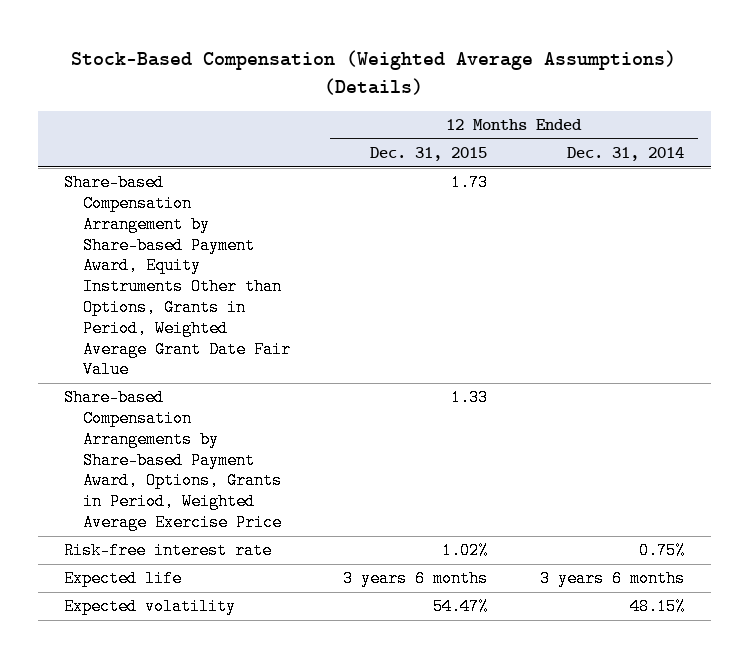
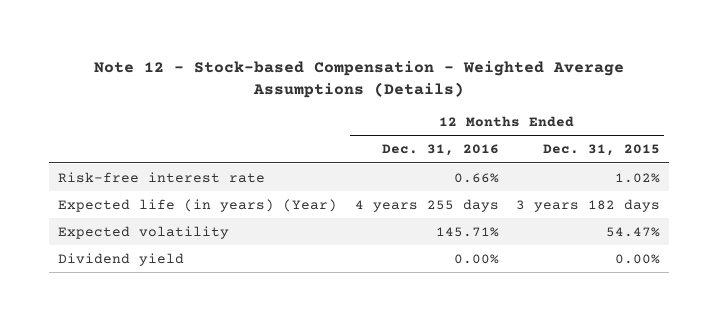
- Stock-Based Compensation (Weighted Average Assumptions) (Details)
+ Note 12 - Stock-based Compensation - Weighted Average Assumptions (Details)
- | 12 Months Ended Dec. 31, 2015 | 12 Months Ended Dec. 31, 2014
+ | 12 Months Ended Dec. 31, 2016 | 12 Months Ended Dec. 31, 2015
- Share-based Compensation Arrangement by Share-based Payment Award, Equity Instruments Other than Options, Grants in Period, Weighted Average Grant Date Fair Value | 1.73 |
- Share-based Compensation Arrangements by Share-based Payment Award, Options, Grants in Period, Weighted Average Exercise Price | 1.33 |
- Expected life | 3 years 6 months | 3 years 6 months
+ Expected life (in years) (Year) | 4 years 255 days | 3 years 182 days
+ Dividend yield | 0.00% | 0.00%

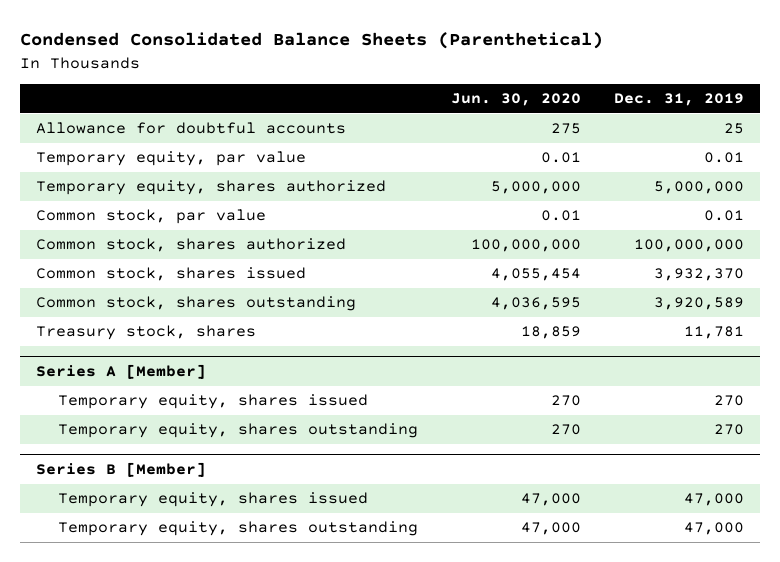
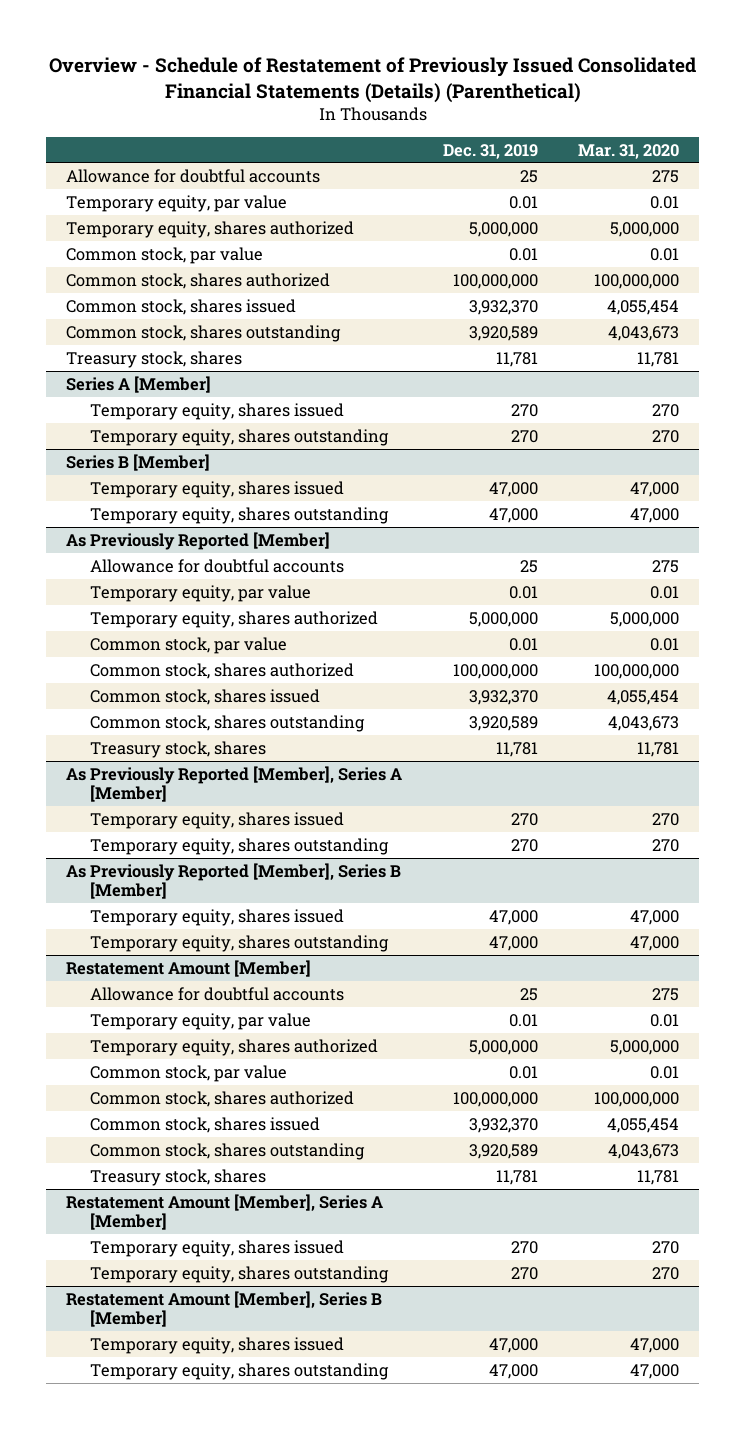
- Condensed Consolidated Balance Sheets (Parenthetical)
+ Overview - Schedule of Restatement of Previously Issued Consolidated Financial Statements (Details) (Parenthetical)
- | Jun. 30, 2020 | Dec. 31, 2019
+ | Dec. 31, 2019 | Mar. 31, 2020
+ As Previously Reported [Member]
+ Allowance for doubtful accounts | 25 | 275
+ Temporary equity, par value | 0.01 | 0.01
+ Temporary equity, shares authorized | 5,000,000 | 5,000,000
+ Common stock, par value | 0.01 | 0.01
+ Common stock, shares authorized | 100,000,000 | 100,000,000
+ Common stock, shares issued | 3,932,370 | 4,055,454
+ Common stock, shares outstanding | 3,920,589 | 4,043,673
+ Treasury stock, shares | 11,781 | 11,781
+ As Previously Reported [Member], Series A [Member]
+ Temporary equity, shares issued | 270 | 270
+ Temporary equity, shares outstanding | 270 | 270
+ As Previously Reported [Member], Series B [Member]
+ Temporary equity, shares issued | 47,000 | 47,000
+ Temporary equity, shares outstanding | 47,000 | 47,000
+ Restatement Amount [Member]
+ Allowance for doubtful accounts | 25 | 275
+ Temporary equity, par value | 0.01 | 0.01
+ Temporary equity, shares authorized | 5,000,000 | 5,000,000
+ Common stock, par value | 0.01 | 0.01
+ Common stock, shares authorized | 100,000,000 | 100,000,000
+ Common stock, shares issued | 3,932,370 | 4,055,454
+ Common stock, shares outstanding | 3,920,589 | 4,043,673
+ Treasury stock, shares | 11,781 | 11,781
+ Restatement Amount [Member], Series A [Member]
+ Temporary equity, shares issued | 270 | 270
+ Temporary equity, shares outstanding | 270 | 270
+ Restatement Amount [Member], Series B [Member]
+ Temporary equity, shares issued | 47,000 | 47,000
+ Temporary equity, shares outstanding | 47,000 | 47,000

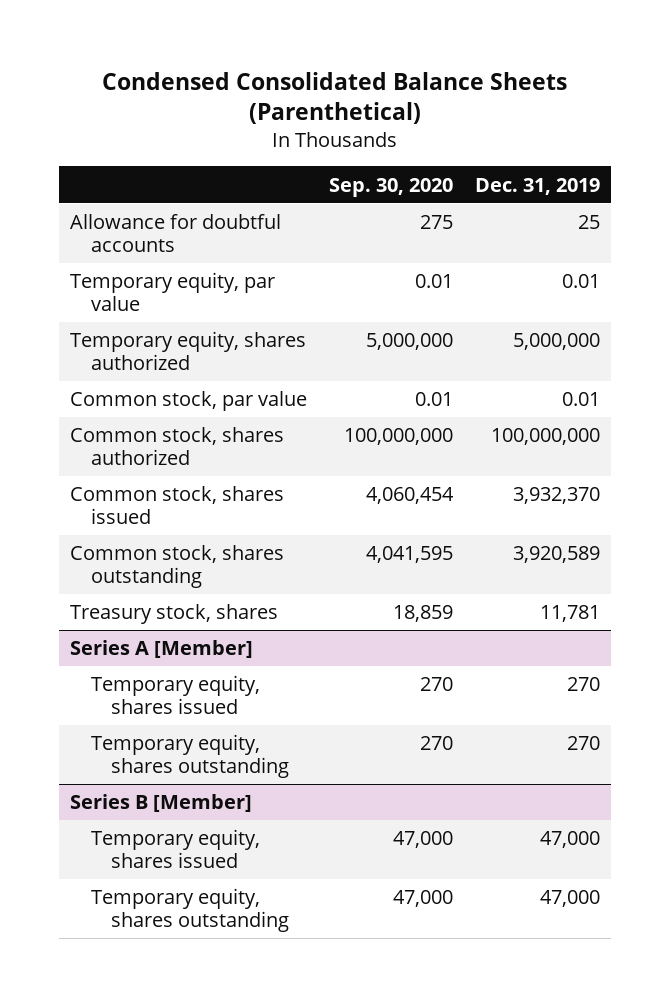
- Overview - Schedule of Restatement of Previously Issued Consolidated Financial Statements (Details) (Parenthetical)
+ Condensed Consolidated Balance Sheets (Parenthetical)
- | Dec. 31, 2019 | Mar. 31, 2020
+ | Sep. 30, 2020 | Dec. 31, 2019
- As Previously Reported [Member]
- Allowance for doubtful accounts | 25 | 275
- Temporary equity, par value | 0.01 | 0.01
- Temporary equity, shares authorized | 5,000,000 | 5,000,000
- Common stock, par value | 0.01 | 0.01
- Common stock, shares authorized | 100,000,000 | 100,000,000
- Common stock, shares issued | 3,932,370 | 4,055,454
- Common stock, shares outstanding | 3,920,589 | 4,043,673
- Treasury stock, shares | 11,781 | 11,781
- As Previously Reported [Member], Series A [Member]
- Temporary equity, shares issued | 270 | 270
- Temporary equity, shares outstanding | 270 | 270
- As Previously Reported [Member], Series B [Member]
- Temporary equity, shares issued | 47,000 | 47,000
- Temporary equity, shares outstanding | 47,000 | 47,000
- Restatement Amount [Member]
- Allowance for doubtful accounts | 25 | 275
- Temporary equity, par value | 0.01 | 0.01
- Temporary equity, shares authorized | 5,000,000 | 5,000,000
- Common stock, par value | 0.01 | 0.01
- Common stock, shares authorized | 100,000,000 | 100,000,000
- Common stock, shares issued | 3,932,370 | 4,055,454
- Common stock, shares outstanding | 3,920,589 | 4,043,673
- Treasury stock, shares | 11,781 | 11,781
- Restatement Amount [Member], Series A [Member]
- Temporary equity, shares issued | 270 | 270
- Temporary equity, shares outstanding | 270 | 270
- Restatement Amount [Member], Series B [Member]
- Temporary equity, shares issued | 47,000 | 47,000
- Temporary equity, shares outstanding | 47,000 | 47,000

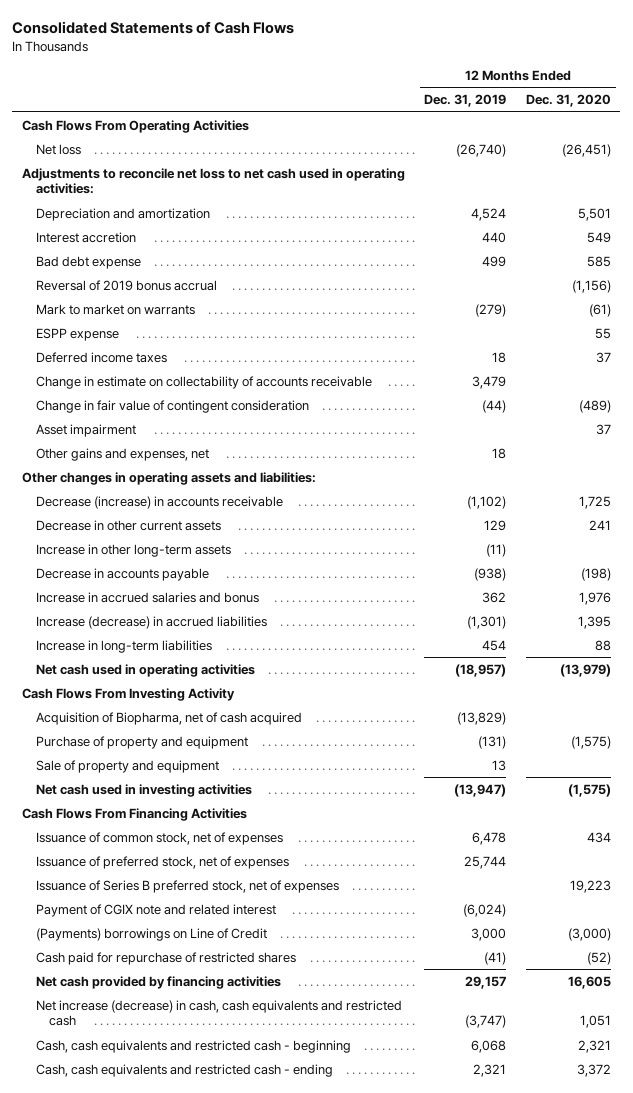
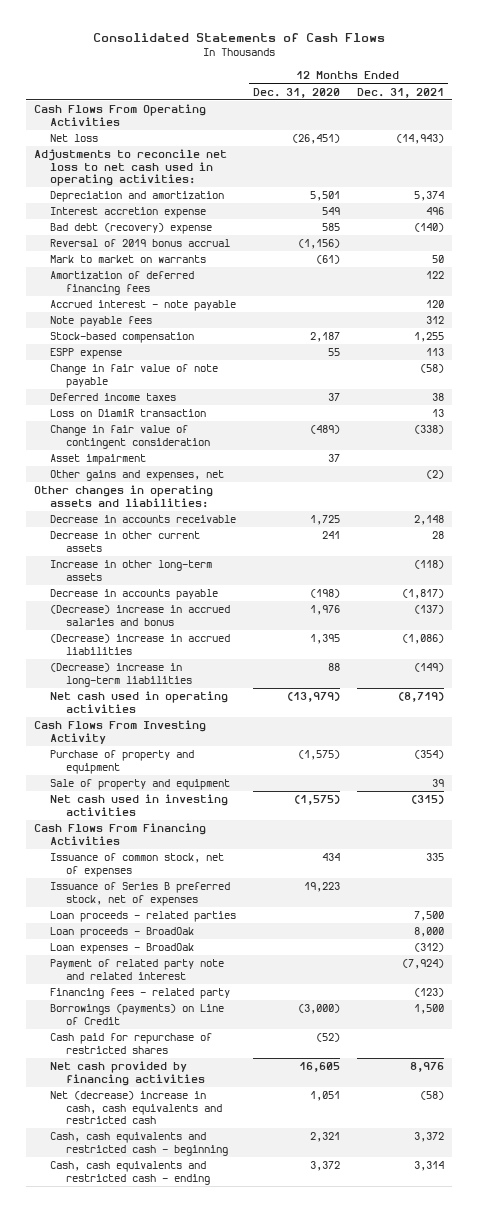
- | 12 Months Ended Dec. 31, 2019 | 12 Months Ended Dec. 31, 2020
+ | 12 Months Ended Dec. 31, 2020 | 12 Months Ended Dec. 31, 2021
- Interest accretion | 440 | 549
- Bad debt expense | 499 | 585
+ Interest accretion expense | 549 | 496
+ Bad debt (recovery) expense | 585 | (140)
+ Amortization of deferred financing fees | | 122
+ Accrued interest - note payable | | 120
+ Note payable fees | | 312
+ Stock-based compensation | 2,187 | 1,255
+ Change in fair value of note payable | | (58)
- Change in estimate on collectability of accounts receivable | 3,479 |
+ Loss on DiamiR transaction | | 13
- Decrease (increase) in accounts receivable | (1,102) | 1,725
+ Decrease in accounts receivable | 1,725 | 2,148
- Increase in accrued salaries and bonus | 362 | 1,976
- Increase (decrease) in accrued liabilities | (1,301) | 1,395
- Increase in long-term liabilities | 454 | 88
+ (Decrease) increase in accrued salaries and bonus | 1,976 | (137)
+ (Decrease) increase in accrued liabilities | 1,395 | (1,086)
+ (Decrease) increase in long-term liabilities | 88 | (149)
- Acquisition of Biopharma, net of cash acquired | (13,829) |
- Issuance of preferred stock, net of expenses | 25,744 |
- Payment of CGIX note and related interest | (6,024) |
- (Payments) borrowings on Line of Credit | 3,000 | (3,000)
+ Loan proceeds - related parties | | 7,500
+ Loan proceeds - BroadOak | | 8,000
+ Loan expenses - BroadOak | | (312)
+ Payment of related party note and related interest | | (7,924)
+ Financing fees - related party | | (123)
+ Borrowings (payments) on Line of Credit | (3,000) | 1,500
- Net increase (decrease) in cash, cash equivalents and restricted cash | (3,747) | 1,051
+ Net (decrease) increase in cash, cash equivalents and restricted cash | 1,051 | (58)

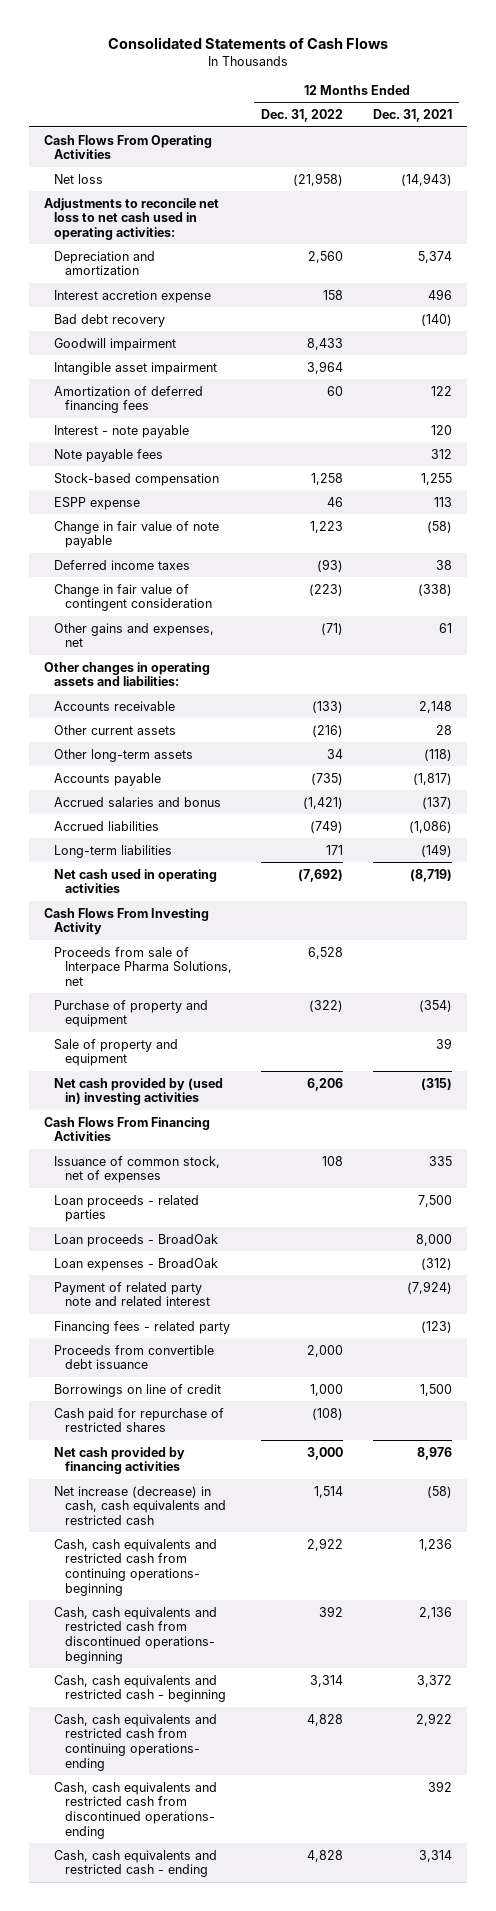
- | 12 Months Ended Dec. 31, 2020 | 12 Months Ended Dec. 31, 2021
+ | 12 Months Ended Dec. 31, 2022 | 12 Months Ended Dec. 31, 2021
- Bad debt (recovery) expense | 585 | (140)
- Reversal of 2019 bonus accrual | (1,156) |
- Mark to market on warrants | (61) | 50
+ Bad debt recovery | | (140)
+ Goodwill impairment | 8,433 |
+ Intangible asset impairment | 3,964 |
- Accrued interest - note payable | | 120
+ Interest - note payable | | 120
- Loss on DiamiR transaction | | 13
- Asset impairment | 37 |
- Other gains and expenses, net | | (2)
+ Other gains and expenses, net | (71) | 61
- Decrease in accounts receivable | 1,725 | 2,148
- Decrease in other current assets | 241 | 28
- Increase in other long-term assets | | (118)
- Decrease in accounts payable | (198) | (1,817)
- (Decrease) increase in accrued salaries and bonus | 1,976 | (137)
- (Decrease) increase in accrued liabilities | 1,395 | (1,086)
- (Decrease) increase in long-term liabilities | 88 | (149)
+ Accounts receivable | (133) | 2,148
+ Other current assets | (216) | 28
+ Other long-term assets | 34 | (118)
+ Accounts payable | (735) | (1,817)
+ Accrued salaries and bonus | (1,421) | (137)
+ Accrued liabilities | (749) | (1,086)
+ Long-term liabilities | 171 | (149)
+ Proceeds from sale of Interpace Pharma Solutions, net | 6,528 |
- Net cash used in investing activities | (1,575) | (315)
+ Net cash provided by (used in) investing activities | 6,206 | (315)
- Issuance of Series B preferred stock, net of expenses | 19,223 |
- Borrowings (payments) on Line of Credit | (3,000) | 1,500
+ Proceeds from convertible debt issuance | 2,000 |
+ Borrowings on line of credit | 1,000 | 1,500
- Net (decrease) increase in cash, cash equivalents and restricted cash | 1,051 | (58)
+ Net increase (decrease) in cash, cash equivalents and restricted cash | 1,514 | (58)
+ Cash, cash equivalents and restricted cash from continuing operations- beginning | 2,922 | 1,236
+ Cash, cash equivalents and restricted cash from discontinued operations- beginning | 392 | 2,136
+ Cash, cash equivalents and restricted cash from continuing operations- ending | 4,828 | 2,922
+ Cash, cash equivalents and restricted cash from discontinued operations- ending | | 392

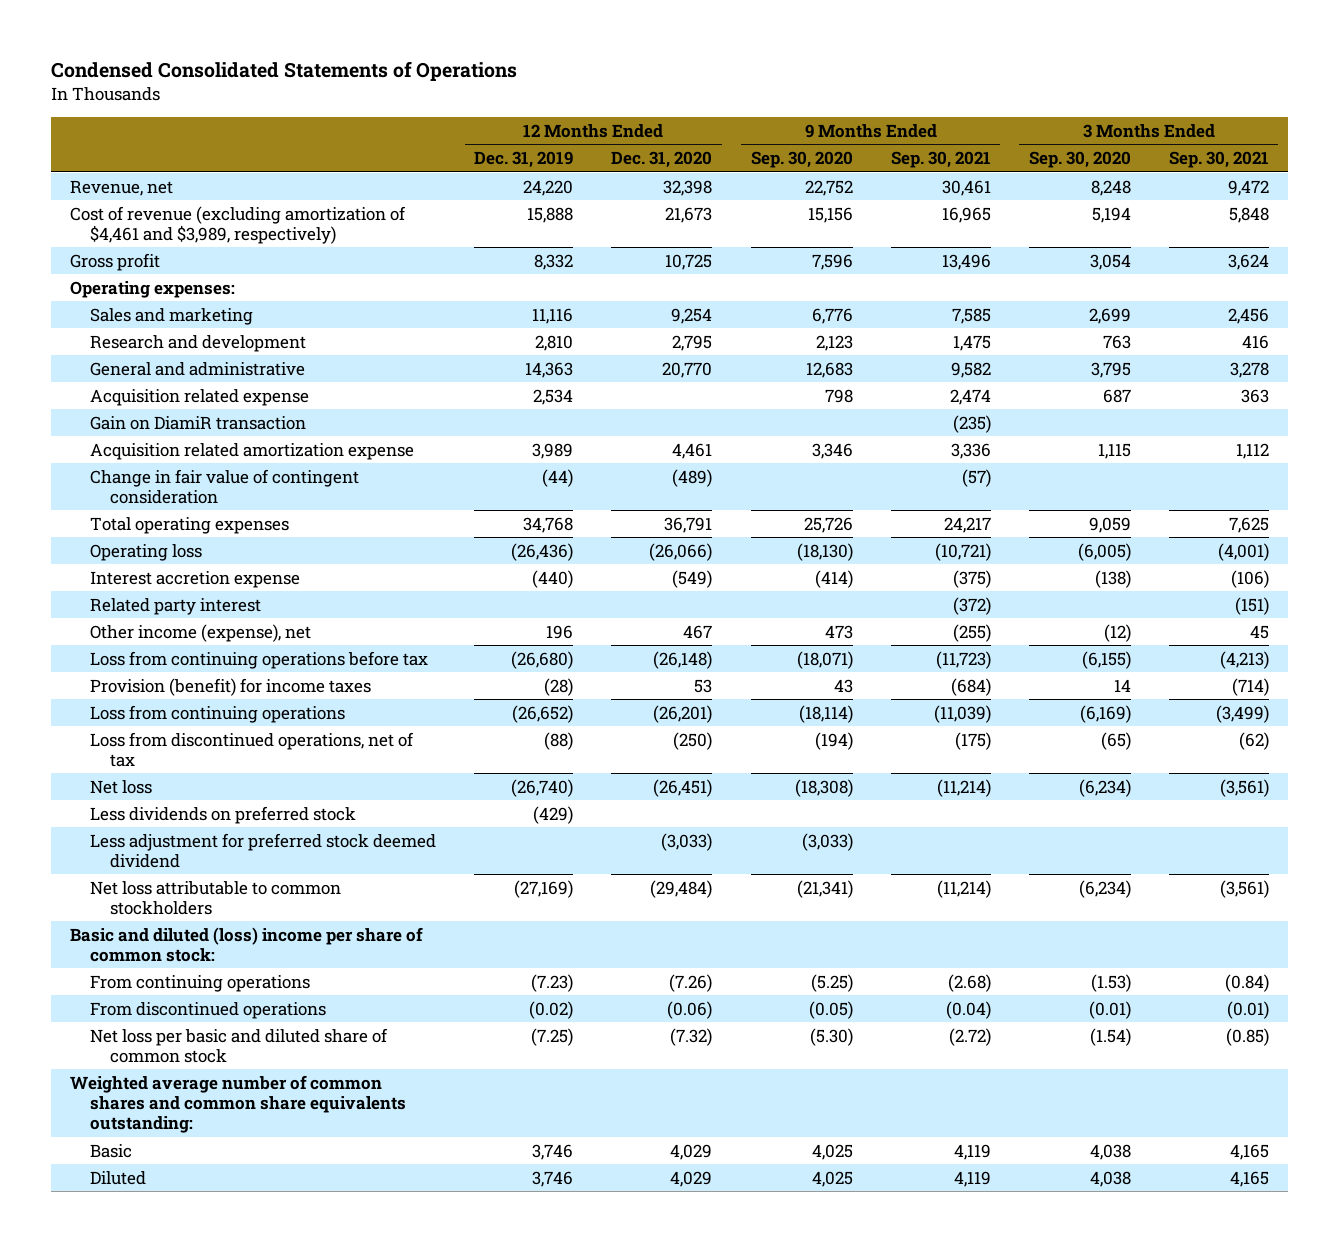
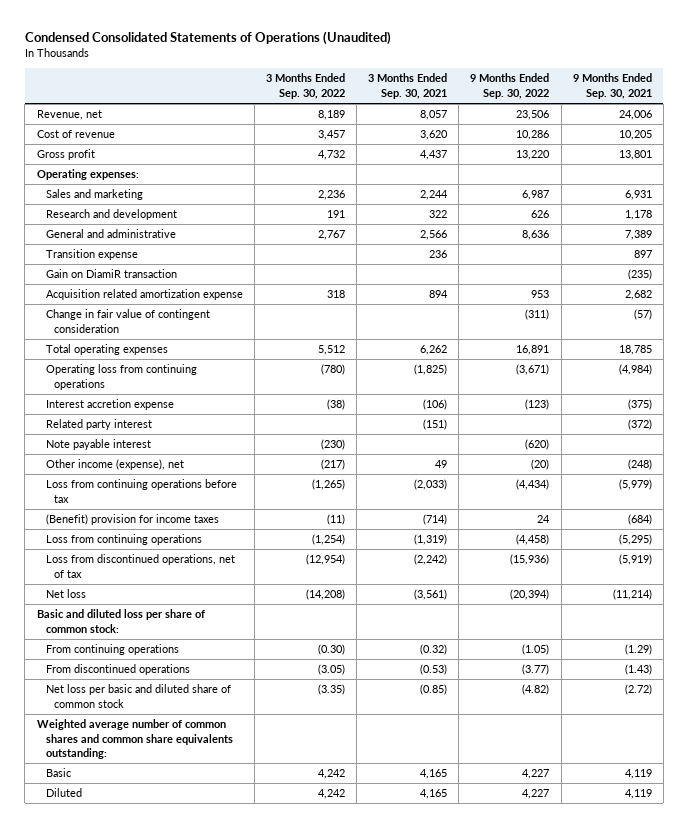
- Condensed Consolidated Statements of Operations
+ Condensed Consolidated Statements of Operations (Unaudited)
- | 12 Months Ended Dec. 31, 2019 | 12 Months Ended Dec. 31, 2020 | 9 Months Ended Sep. 30, 2020 | 9 Months Ended Sep. 30, 2021 | 3 Months Ended Sep. 30, 2020 | 3 Months Ended Sep. 30, 2021
+ | 3 Months Ended Sep. 30, 2022 | 3 Months Ended Sep. 30, 2021 | 9 Months Ended Sep. 30, 2022 | 9 Months Ended Sep. 30, 2021
- Revenue, net | 24,220 | 32,398 | 22,752 | 30,461 | 8,248 | 9,472
- Cost of revenue (excluding amortization of $4,461 and $3,989, respectively) | 15,888 | 21,673 | 15,156 | 16,965 | 5,194 | 5,848
- Gross profit | 8,332 | 10,725 | 7,596 | 13,496 | 3,054 | 3,624
+ Revenue, net | 8,189 | 8,057 | 23,506 | 24,006
+ Cost of revenue | 3,457 | 3,620 | 10,286 | 10,205
+ Gross profit | 4,732 | 4,437 | 13,220 | 13,801
- Sales and marketing | 11,116 | 9,254 | 6,776 | 7,585 | 2,699 | 2,456
- Research and development | 2,810 | 2,795 | 2,123 | 1,475 | 763 | 416
- General and administrative | 14,363 | 20,770 | 12,683 | 9,582 | 3,795 | 3,278
- Acquisition related expense | 2,534 | | 798 | 2,474 | 687 | 363
+ Sales and marketing | 2,236 | 2,244 | 6,987 | 6,931
+ Research and development | 191 | 322 | 626 | 1,178
+ General and administrative | 2,767 | 2,566 | 8,636 | 7,389
+ Transition expense | | 236 | | 897
- Acquisition related amortization expense | 3,989 | 4,461 | 3,346 | 3,336 | 1,115 | 1,112
+ Acquisition related amortization expense | 318 | 894 | 953 | 2,682
- Total operating expenses | 34,768 | 36,791 | 25,726 | 24,217 | 9,059 | 7,625
- Operating loss | (26,436) | (26,066) | (18,130) | (10,721) | (6,005) | (4,001)
+ Total operating expenses | 5,512 | 6,262 | 16,891 | 18,785
+ Operating loss from continuing operations | (780) | (1,825) | (3,671) | (4,984)
- Other income (expense), net | 196 | 467 | 473 | (255) | (12) | 45
- Loss from continuing operations before tax | (26,680) | (26,148) | (18,071) | (11,723) | (6,155) | (4,213)
- Provision (benefit) for income taxes | (28) | 53 | 43 | (684) | 14 | (714)
- Loss from continuing operations | (26,652) | (26,201) | (18,114) | (11,039) | (6,169) | (3,499)
- Loss from discontinued operations, net of tax | (88) | (250) | (194) | (175) | (65) | (62)
+ Note payable interest | (230) | | (620) |
+ Other income (expense), net | (217) | 49 | (20) | (248)
+ Loss from continuing operations before tax | (1,265) | (2,033) | (4,434) | (5,979)
+ (Benefit) provision for income taxes | (11) | (714) | 24 | (684)
+ Loss from continuing operations | (1,254) | (1,319) | (4,458) | (5,295)
+ Loss from discontinued operations, net of tax | (12,954) | (2,242) | (15,936) | (5,919)
- Less dividends on preferred stock | (429) | | | | |
- Less adjustment for preferred stock deemed dividend | | (3,033) | (3,033) | | |
- Net loss attributable to common stockholders | (27,169) | (29,484) | (21,341) | (11,214) | (6,234) | (3,561)
- Basic and diluted (loss) income per share of common stock:
- From continuing operations | (7.23) | (7.26) | (5.25) | (2.68) | (1.53) | (0.84)
- From discontinued operations | (0.02) | (0.06) | (0.05) | (0.04) | (0.01) | (0.01)
+ Basic and diluted loss per share of common stock:
+ From continuing operations | (0.30) | (0.32) | (1.05) | (1.29)
+ From discontinued operations | (3.05) | (0.53) | (3.77) | (1.43)

